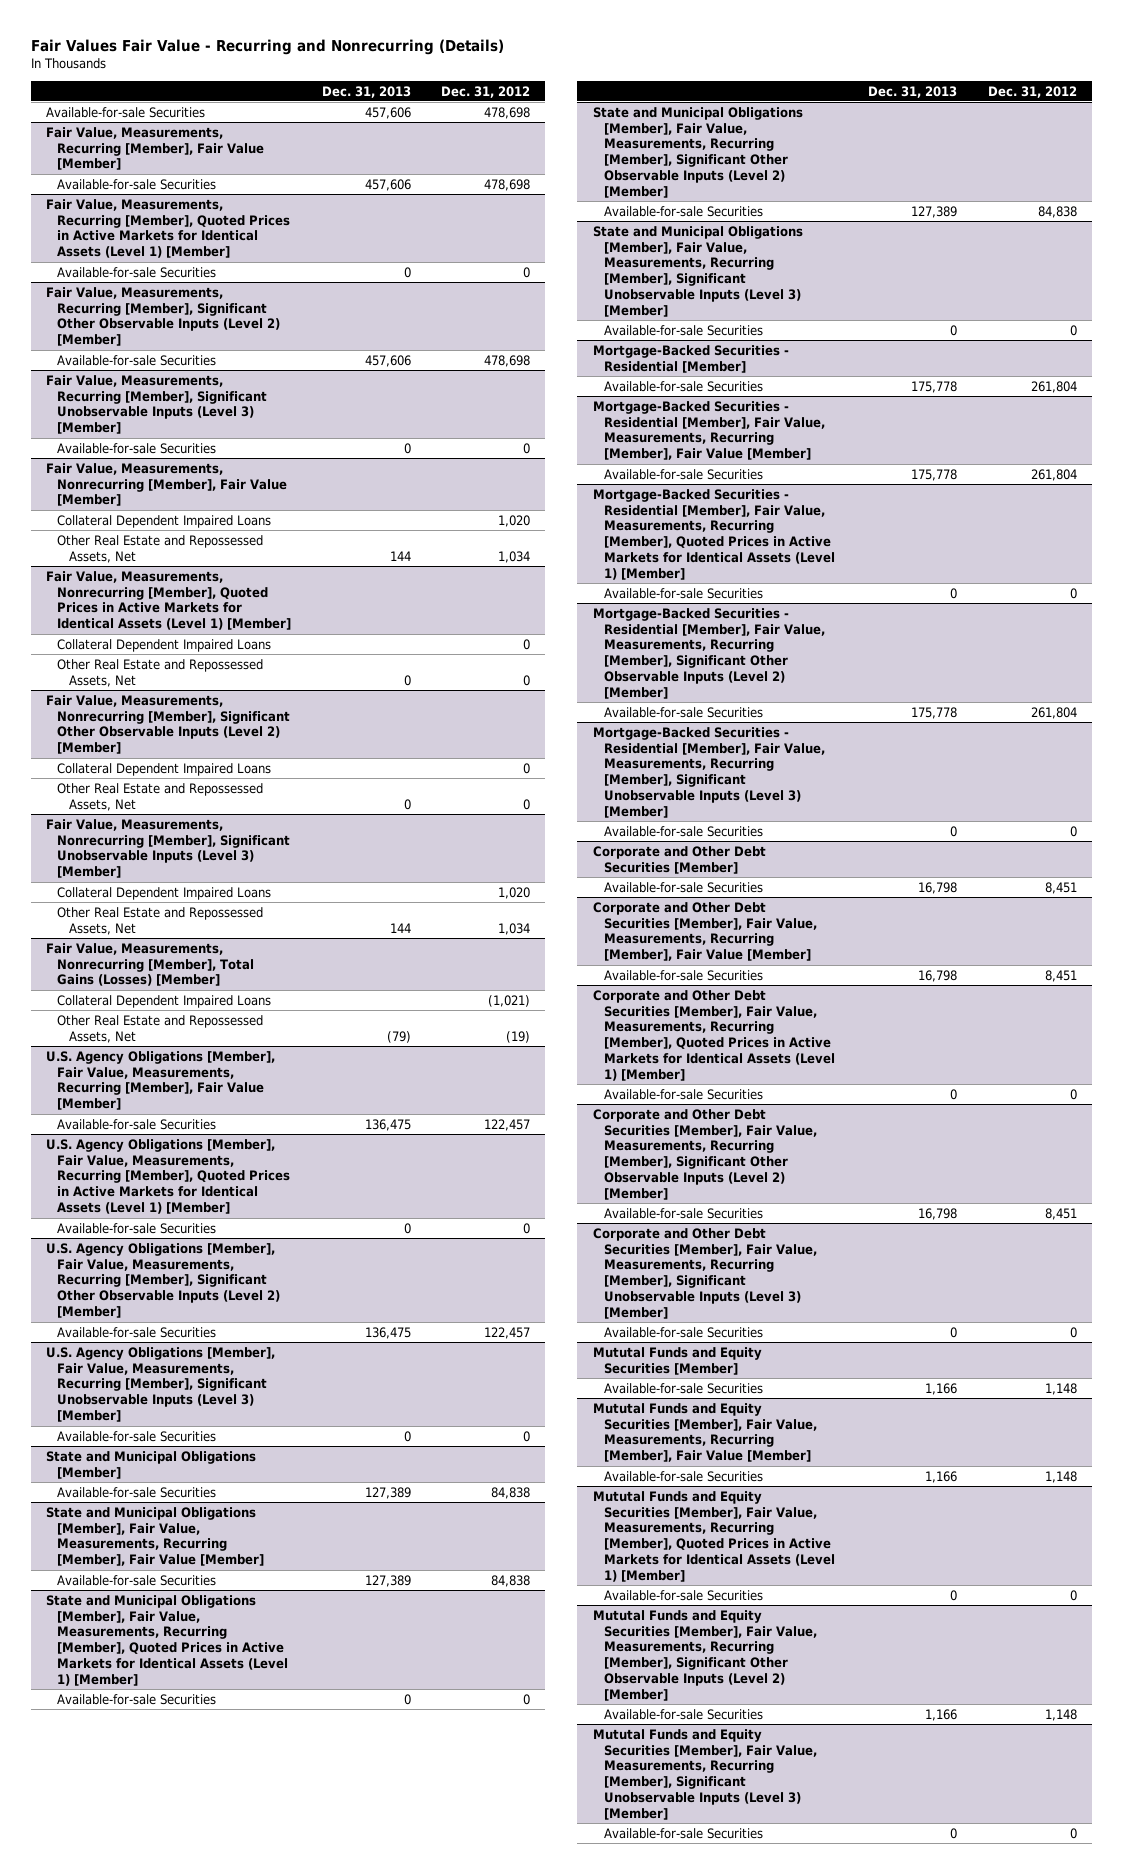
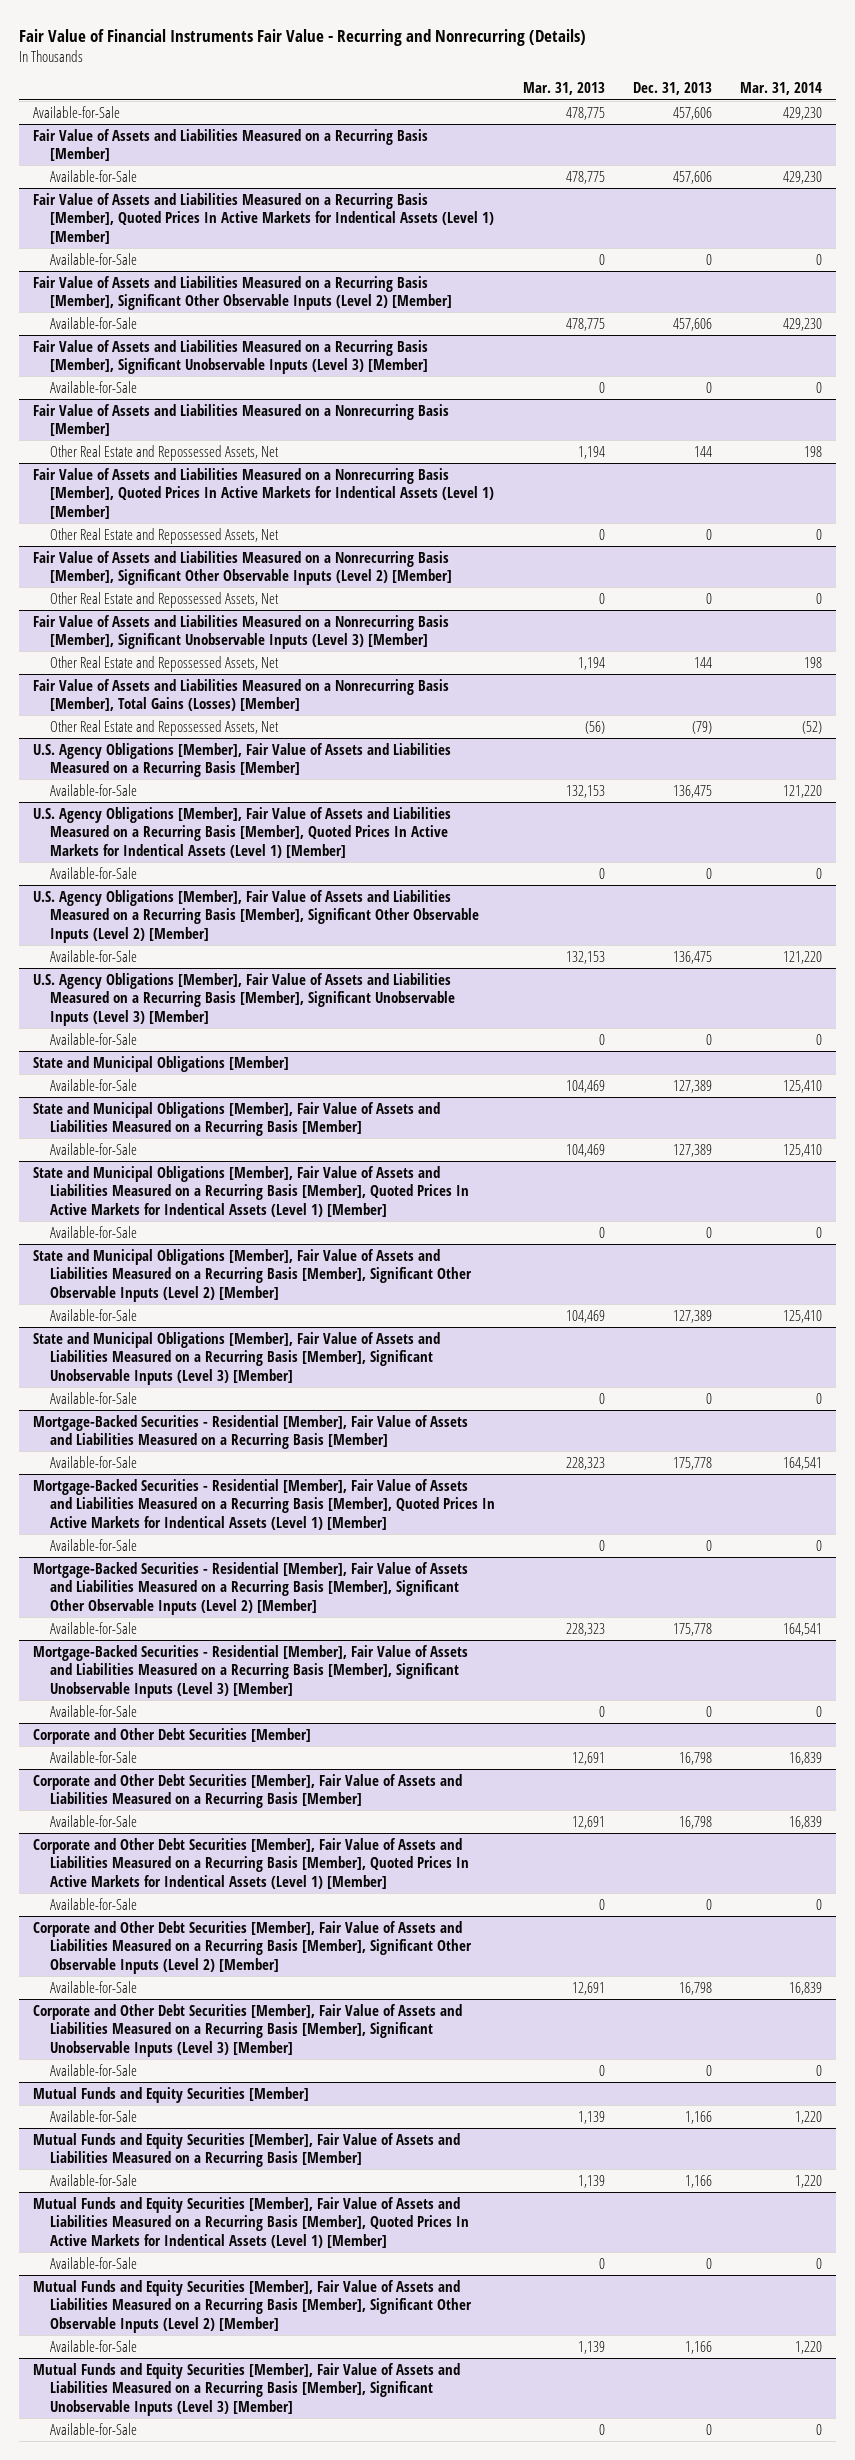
- Fair Values Fair Value - Recurring and Nonrecurring (Details)
+ Fair Value of Financial Instruments Fair Value - Recurring and Nonrecurring (Details)
- | Dec. 31, 2013 | Dec. 31, 2012
+ | Mar. 31, 2013 | Dec. 31, 2013 | Mar. 31, 2014
- Available-for-sale Securities | 457,606 | 478,698
- Fair Value, Measurements, Recurring [Member], Fair Value [Member]
- Available-for-sale Securities | 457,606 | 478,698
- Fair Value, Measurements, Recurring [Member], Quoted Prices in Active Markets for Identical Assets (Level 1) [Member]
- Available-for-sale Securities | 0 | 0
- Fair Value, Measurements, Recurring [Member], Significant Other Observable Inputs (Level 2) [Member]
- Available-for-sale Securities | 457,606 | 478,698
- Fair Value, Measurements, Recurring [Member], Significant Unobservable Inputs (Level 3) [Member]
- Available-for-sale Securities | 0 | 0
- Fair Value, Measurements, Nonrecurring [Member], Fair Value [Member]
- Collateral Dependent Impaired Loans | | 1,020
+ Available-for-Sale | 478,775 | 457,606 | 429,230
+ Fair Value of Assets and Liabilities Measured on a Recurring Basis [Member]
+ Available-for-Sale | 478,775 | 457,606 | 429,230
+ Fair Value of Assets and Liabilities Measured on a Recurring Basis [Member], Quoted Prices In Active Markets for Indentical Assets (Level 1) [Member]
+ Available-for-Sale | 0 | 0 | 0
+ Fair Value of Assets and Liabilities Measured on a Recurring Basis [Member], Significant Other Observable Inputs (Level 2) [Member]
+ Available-for-Sale | 478,775 | 457,606 | 429,230
+ Fair Value of Assets and Liabilities Measured on a Recurring Basis [Member], Significant Unobservable Inputs (Level 3) [Member]
+ Available-for-Sale | 0 | 0 | 0
+ Fair Value of Assets and Liabilities Measured on a Nonrecurring Basis [Member]
- Fair Value, Measurements, Nonrecurring [Member], Quoted Prices in Active Markets for Identical Assets (Level 1) [Member]
- Collateral Dependent Impaired Loans | | 0
+ Fair Value of Assets and Liabilities Measured on a Nonrecurring Basis [Member], Quoted Prices In Active Markets for Indentical Assets (Level 1) [Member]
- Fair Value, Measurements, Nonrecurring [Member], Significant Other Observable Inputs (Level 2) [Member]
- Collateral Dependent Impaired Loans | | 0
+ Fair Value of Assets and Liabilities Measured on a Nonrecurring Basis [Member], Significant Other Observable Inputs (Level 2) [Member]
- Fair Value, Measurements, Nonrecurring [Member], Significant Unobservable Inputs (Level 3) [Member]
- Collateral Dependent Impaired Loans | | 1,020
+ Fair Value of Assets and Liabilities Measured on a Nonrecurring Basis [Member], Significant Unobservable Inputs (Level 3) [Member]
- Fair Value, Measurements, Nonrecurring [Member], Total Gains (Losses) [Member]
- Collateral Dependent Impaired Loans | | (1,021)
+ Fair Value of Assets and Liabilities Measured on a Nonrecurring Basis [Member], Total Gains (Losses) [Member]
- U.S. Agency Obligations [Member], Fair Value, Measurements, Recurring [Member], Fair Value [Member]
- Available-for-sale Securities | 136,475 | 122,457
- U.S. Agency Obligations [Member], Fair Value, Measurements, Recurring [Member], Quoted Prices in Active Markets for Identical Assets (Level 1) [Member]
- Available-for-sale Securities | 0 | 0
- U.S. Agency Obligations [Member], Fair Value, Measurements, Recurring [Member], Significant Other Observable Inputs (Level 2) [Member]
- Available-for-sale Securities | 136,475 | 122,457
- U.S. Agency Obligations [Member], Fair Value, Measurements, Recurring [Member], Significant Unobservable Inputs (Level 3) [Member]
- Available-for-sale Securities | 0 | 0
+ U.S. Agency Obligations [Member], Fair Value of Assets and Liabilities Measured on a Recurring Basis [Member]
+ Available-for-Sale | 132,153 | 136,475 | 121,220
+ U.S. Agency Obligations [Member], Fair Value of Assets and Liabilities Measured on a Recurring Basis [Member], Quoted Prices In Active Markets for Indentical Assets (Level 1) [Member]
+ Available-for-Sale | 0 | 0 | 0
+ U.S. Agency Obligations [Member], Fair Value of Assets and Liabilities Measured on a Recurring Basis [Member], Significant Other Observable Inputs (Level 2) [Member]
+ Available-for-Sale | 132,153 | 136,475 | 121,220
+ U.S. Agency Obligations [Member], Fair Value of Assets and Liabilities Measured on a Recurring Basis [Member], Significant Unobservable Inputs (Level 3) [Member]
+ Available-for-Sale | 0 | 0 | 0
@ State and Municipal Obligations [Member]
- Available-for-sale Securities | 127,389 | 84,838
- State and Municipal Obligations [Member], Fair Value, Measurements, Recurring [Member], Fair Value [Member]
- Available-for-sale Securities | 127,389 | 84,838
- State and Municipal Obligations [Member], Fair Value, Measurements, Recurring [Member], Quoted Prices in Active Markets for Identical Assets (Level 1) [Member]
- Available-for-sale Securities | 0 | 0
- State and Municipal Obligations [Member], Fair Value, Measurements, Recurring [Member], Significant Other Observable Inputs (Level 2) [Member]
- Available-for-sale Securities | 127,389 | 84,838
- State and Municipal Obligations [Member], Fair Value, Measurements, Recurring [Member], Significant Unobservable Inputs (Level 3) [Member]
- Available-for-sale Securities | 0 | 0
- Mortgage-Backed Securities - Residential [Member]
- Available-for-sale Securities | 175,778 | 261,804
- Mortgage-Backed Securities - Residential [Member], Fair Value, Measurements, Recurring [Member], Fair Value [Member]
- Available-for-sale Securities | 175,778 | 261,804
- Mortgage-Backed Securities - Residential [Member], Fair Value, Measurements, Recurring [Member], Quoted Prices in Active Markets for Identical Assets (Level 1) [Member]
- Available-for-sale Securities | 0 | 0
- Mortgage-Backed Securities - Residential [Member], Fair Value, Measurements, Recurring [Member], Significant Other Observable Inputs (Level 2) [Member]
- Available-for-sale Securities | 175,778 | 261,804
- Mortgage-Backed Securities - Residential [Member], Fair Value, Measurements, Recurring [Member], Significant Unobservable Inputs (Level 3) [Member]
- Available-for-sale Securities | 0 | 0
@ State and Municipal Obligations [Member]
+ Available-for-Sale | 104,469 | 127,389 | 125,410
+ State and Municipal Obligations [Member], Fair Value of Assets and Liabilities Measured on a Recurring Basis [Member]
+ Available-for-Sale | 104,469 | 127,389 | 125,410
+ State and Municipal Obligations [Member], Fair Value of Assets and Liabilities Measured on a Recurring Basis [Member], Quoted Prices In Active Markets for Indentical Assets (Level 1) [Member]
+ Available-for-Sale | 0 | 0 | 0
+ State and Municipal Obligations [Member], Fair Value of Assets and Liabilities Measured on a Recurring Basis [Member], Significant Other Observable Inputs (Level 2) [Member]
+ Available-for-Sale | 104,469 | 127,389 | 125,410
+ State and Municipal Obligations [Member], Fair Value of Assets and Liabilities Measured on a Recurring Basis [Member], Significant Unobservable Inputs (Level 3) [Member]
+ Available-for-Sale | 0 | 0 | 0
+ Mortgage-Backed Securities - Residential [Member], Fair Value of Assets and Liabilities Measured on a Recurring Basis [Member]
+ Available-for-Sale | 228,323 | 175,778 | 164,541
+ Mortgage-Backed Securities - Residential [Member], Fair Value of Assets and Liabilities Measured on a Recurring Basis [Member], Quoted Prices In Active Markets for Indentical Assets (Level 1) [Member]
+ Available-for-Sale | 0 | 0 | 0
+ Mortgage-Backed Securities - Residential [Member], Fair Value of Assets and Liabilities Measured on a Recurring Basis [Member], Significant Other Observable Inputs (Level 2) [Member]
+ Available-for-Sale | 228,323 | 175,778 | 164,541
+ Mortgage-Backed Securities - Residential [Member], Fair Value of Assets and Liabilities Measured on a Recurring Basis [Member], Significant Unobservable Inputs (Level 3) [Member]
+ Available-for-Sale | 0 | 0 | 0
@ Corporate and Other Debt Securities [Member]
- Available-for-sale Securities | 16,798 | 8,451
- Corporate and Other Debt Securities [Member], Fair Value, Measurements, Recurring [Member], Fair Value [Member]
- Available-for-sale Securities | 16,798 | 8,451
- Corporate and Other Debt Securities [Member], Fair Value, Measurements, Recurring [Member], Quoted Prices in Active Markets for Identical Assets (Level 1) [Member]
- Available-for-sale Securities | 0 | 0
- Corporate and Other Debt Securities [Member], Fair Value, Measurements, Recurring [Member], Significant Other Observable Inputs (Level 2) [Member]
- Available-for-sale Securities | 16,798 | 8,451
- Corporate and Other Debt Securities [Member], Fair Value, Measurements, Recurring [Member], Significant Unobservable Inputs (Level 3) [Member]
- Available-for-sale Securities | 0 | 0
- Mututal Funds and Equity Securities [Member]
- Available-for-sale Securities | 1,166 | 1,148
- Mututal Funds and Equity Securities [Member], Fair Value, Measurements, Recurring [Member], Fair Value [Member]
- Available-for-sale Securities | 1,166 | 1,148
- Mututal Funds and Equity Securities [Member], Fair Value, Measurements, Recurring [Member], Quoted Prices in Active Markets for Identical Assets (Level 1) [Member]
- Available-for-sale Securities | 0 | 0
- Mututal Funds and Equity Securities [Member], Fair Value, Measurements, Recurring [Member], Significant Other Observable Inputs (Level 2) [Member]
- Available-for-sale Securities | 1,166 | 1,148
- Mututal Funds and Equity Securities [Member], Fair Value, Measurements, Recurring [Member], Significant Unobservable Inputs (Level 3) [Member]
- Available-for-sale Securities | 0 | 0
@ Corporate and Other Debt Securities [Member]
+ Available-for-Sale | 12,691 | 16,798 | 16,839
+ Corporate and Other Debt Securities [Member], Fair Value of Assets and Liabilities Measured on a Recurring Basis [Member]
+ Available-for-Sale | 12,691 | 16,798 | 16,839
+ Corporate and Other Debt Securities [Member], Fair Value of Assets and Liabilities Measured on a Recurring Basis [Member], Quoted Prices In Active Markets for Indentical Assets (Level 1) [Member]
+ Available-for-Sale | 0 | 0 | 0
+ Corporate and Other Debt Securities [Member], Fair Value of Assets and Liabilities Measured on a Recurring Basis [Member], Significant Other Observable Inputs (Level 2) [Member]
+ Available-for-Sale | 12,691 | 16,798 | 16,839
+ Corporate and Other Debt Securities [Member], Fair Value of Assets and Liabilities Measured on a Recurring Basis [Member], Significant Unobservable Inputs (Level 3) [Member]
+ Available-for-Sale | 0 | 0 | 0
+ Mutual Funds and Equity Securities [Member]
+ Available-for-Sale | 1,139 | 1,166 | 1,220
+ Mutual Funds and Equity Securities [Member], Fair Value of Assets and Liabilities Measured on a Recurring Basis [Member]
+ Available-for-Sale | 1,139 | 1,166 | 1,220
+ Mutual Funds and Equity Securities [Member], Fair Value of Assets and Liabilities Measured on a Recurring Basis [Member], Quoted Prices In Active Markets for Indentical Assets (Level 1) [Member]
+ Available-for-Sale | 0 | 0 | 0
+ Mutual Funds and Equity Securities [Member], Fair Value of Assets and Liabilities Measured on a Recurring Basis [Member], Significant Other Observable Inputs (Level 2) [Member]
+ Available-for-Sale | 1,139 | 1,166 | 1,220
+ Mutual Funds and Equity Securities [Member], Fair Value of Assets and Liabilities Measured on a Recurring Basis [Member], Significant Unobservable Inputs (Level 3) [Member]
+ Available-for-Sale | 0 | 0 | 0

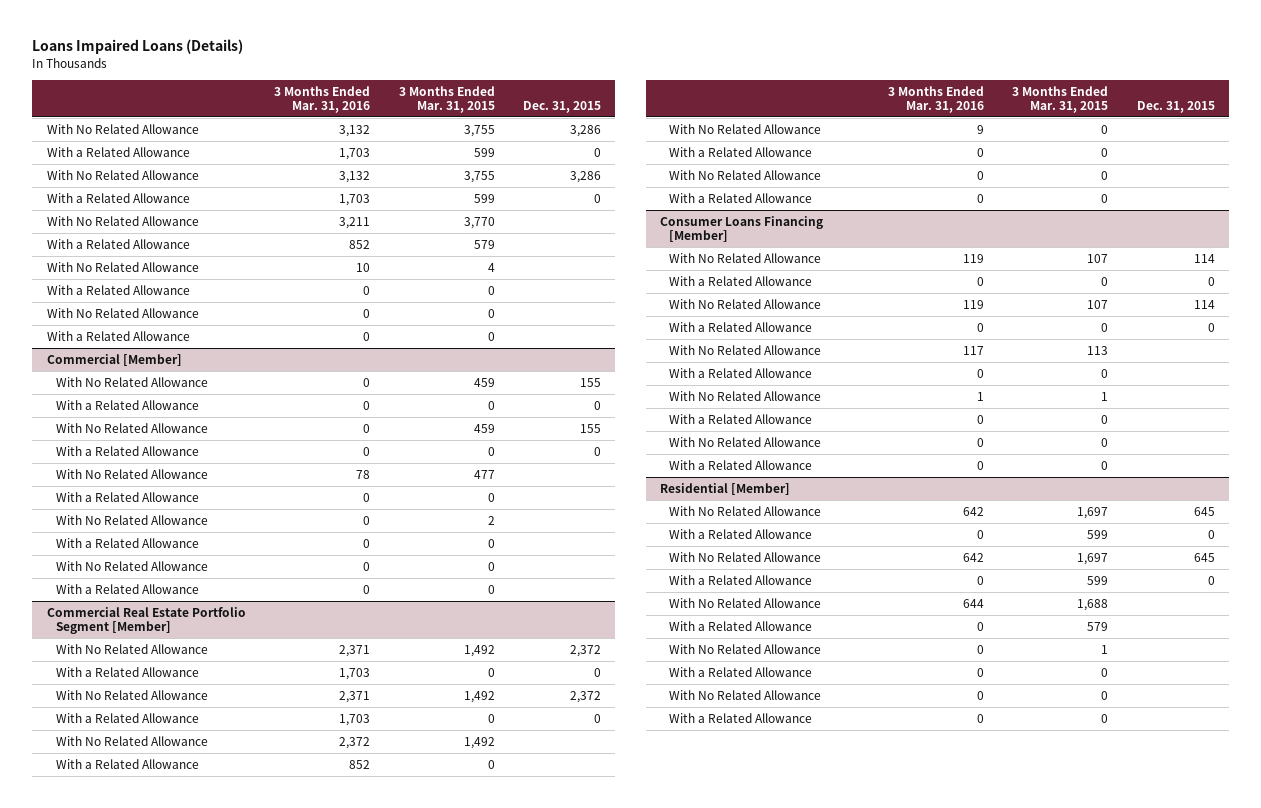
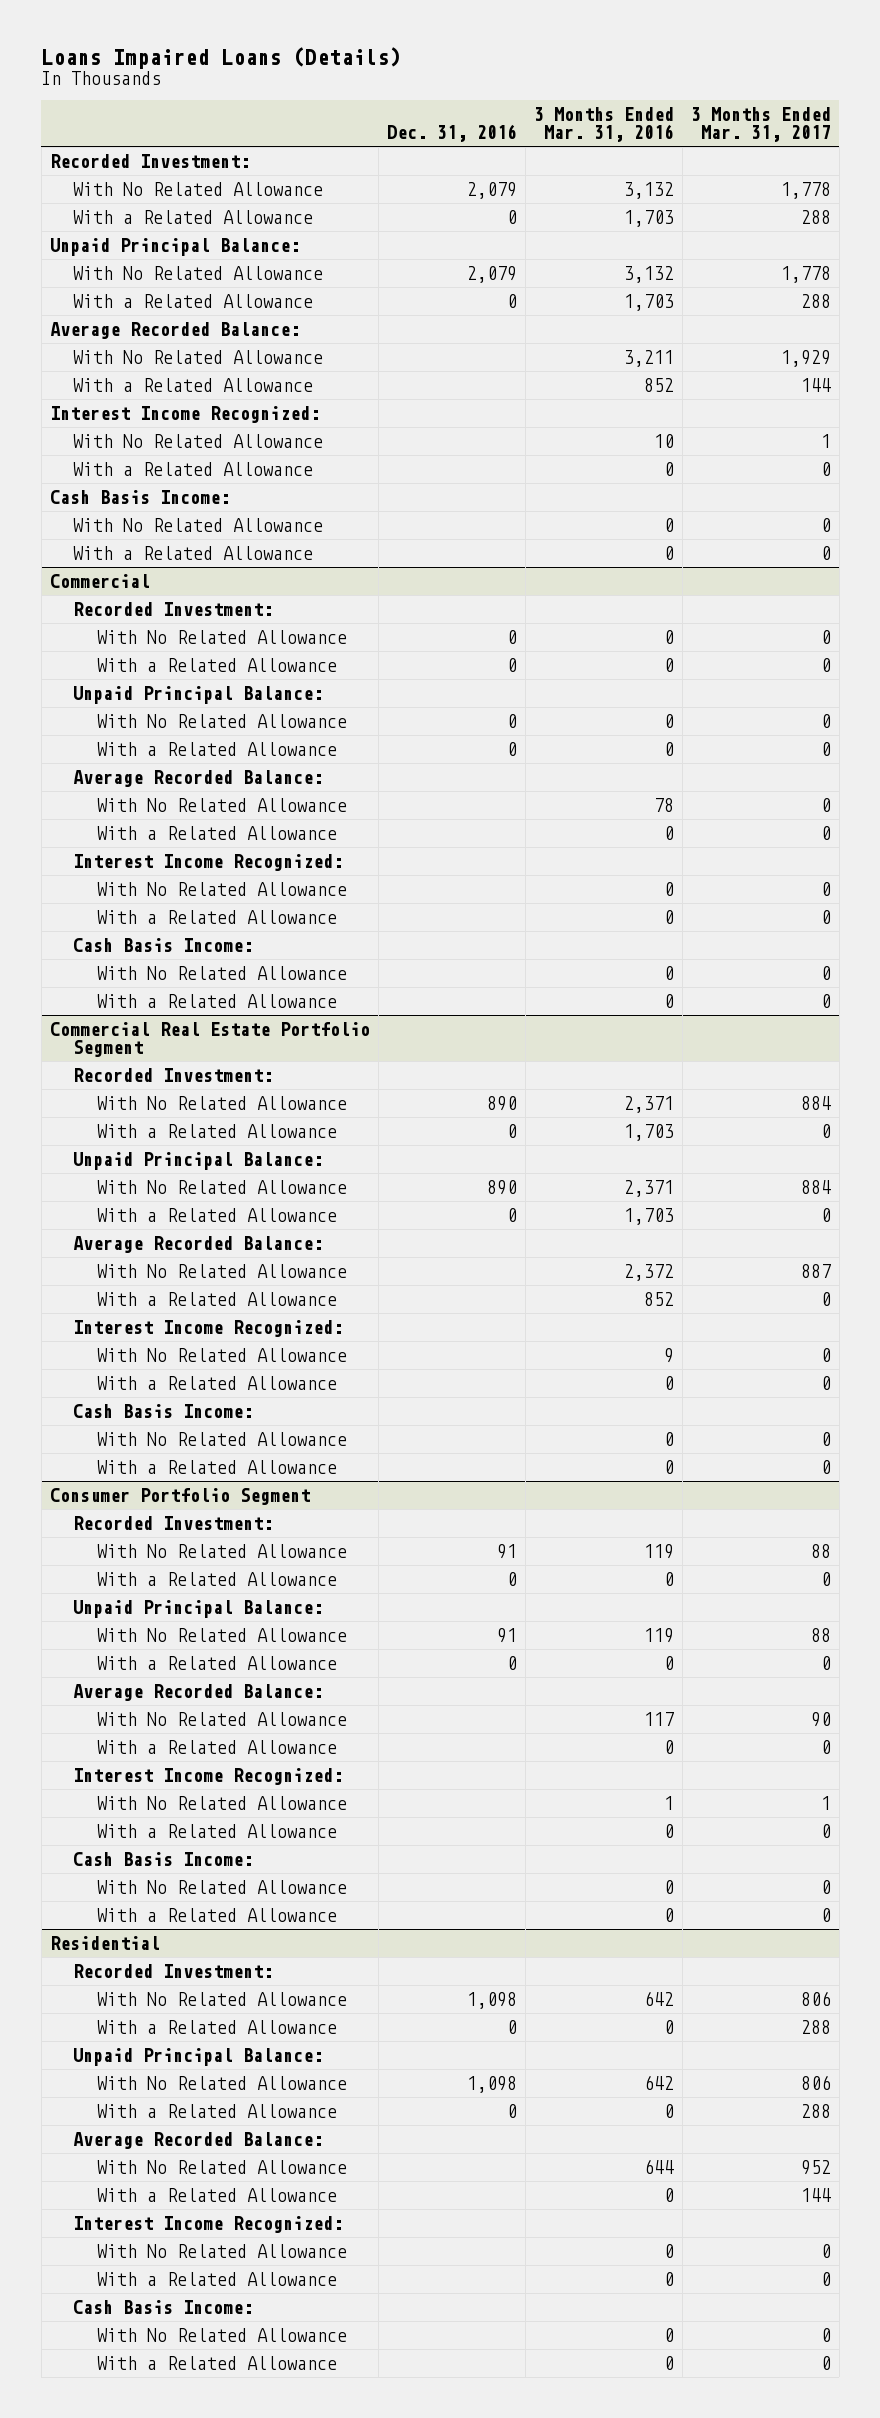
- | 3 Months Ended Mar. 31, 2016 | 3 Months Ended Mar. 31, 2015 | Dec. 31, 2015
+ | Dec. 31, 2016 | 3 Months Ended Mar. 31, 2016 | 3 Months Ended Mar. 31, 2017
+ Recorded Investment:
+ Unpaid Principal Balance:
+ Average Recorded Balance:
+ Interest Income Recognized:
+ Cash Basis Income:
- Commercial [Member]
+ Commercial
+ Recorded Investment:
+ Unpaid Principal Balance:
+ Average Recorded Balance:
+ Interest Income Recognized:
+ Cash Basis Income:
- Commercial Real Estate Portfolio Segment [Member]
+ Commercial Real Estate Portfolio Segment
+ Recorded Investment:
+ Unpaid Principal Balance:
+ Average Recorded Balance:
+ Interest Income Recognized:
+ Cash Basis Income:
- Consumer Loans Financing [Member]
+ Consumer Portfolio Segment
+ Recorded Investment:
+ Unpaid Principal Balance:
+ Average Recorded Balance:
+ Interest Income Recognized:
+ Cash Basis Income:
- Residential [Member]
+ Residential
+ Recorded Investment:
+ Unpaid Principal Balance:
+ Average Recorded Balance:
+ Interest Income Recognized:
+ Cash Basis Income:

